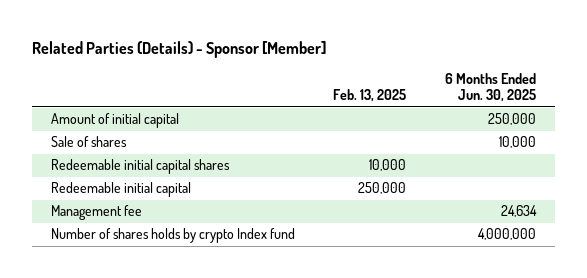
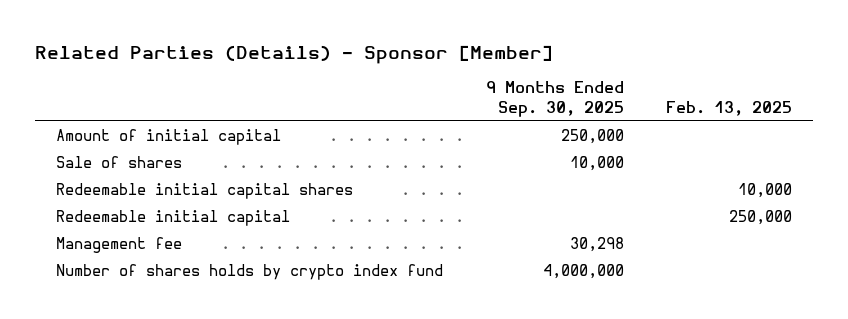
- | Feb. 13, 2025 | 6 Months Ended Jun. 30, 2025
+ | 9 Months Ended Sep. 30, 2025 | Feb. 13, 2025
- Number of shares holds by crypto Index fund | | 4,000,000
+ Number of shares holds by crypto index fund | 4,000,000 |

